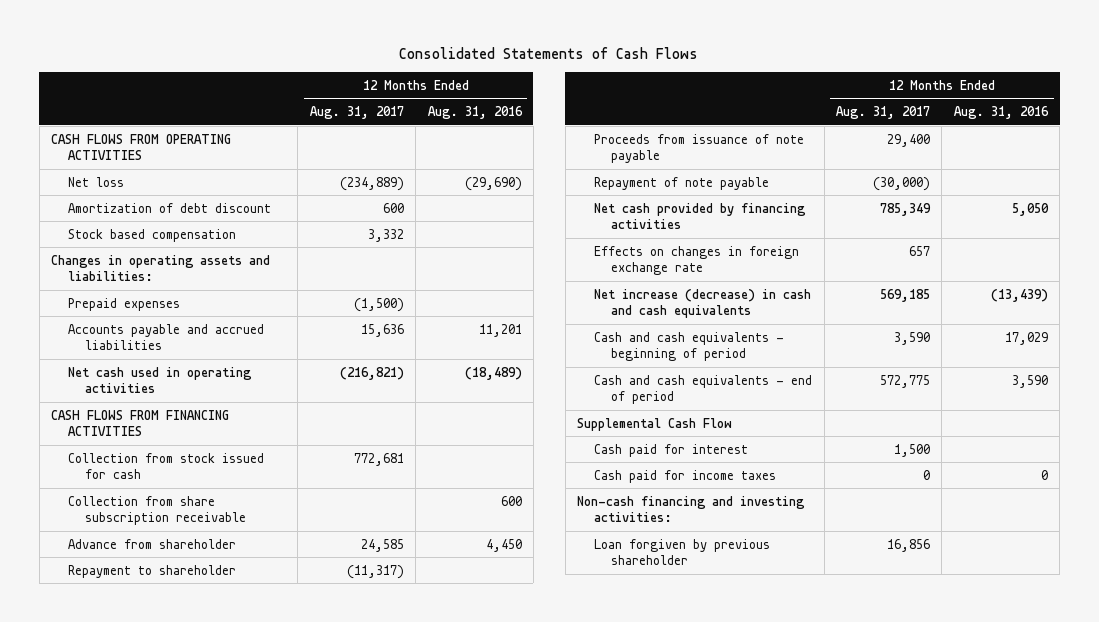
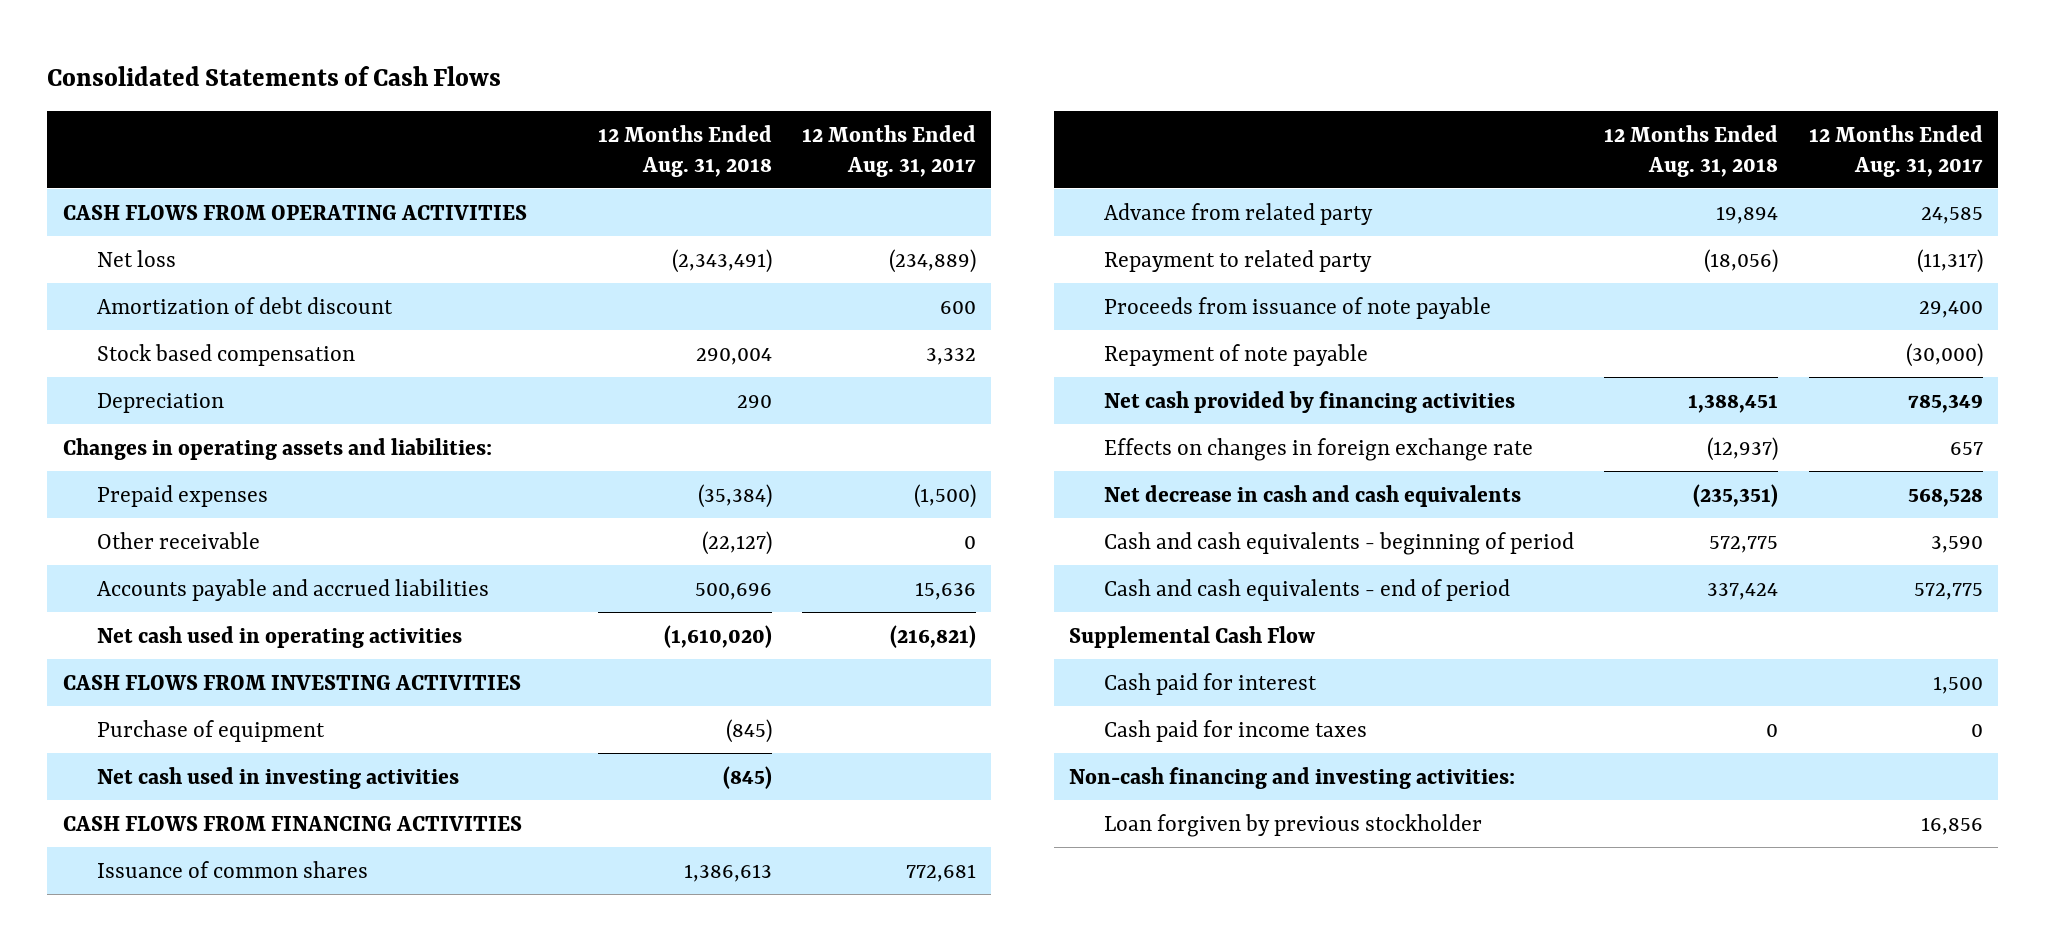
- | 12 Months Ended Aug. 31, 2017 | 12 Months Ended Aug. 31, 2016
+ | 12 Months Ended Aug. 31, 2018 | 12 Months Ended Aug. 31, 2017
+ Depreciation | 290 |
+ Other receivable | (22,127) | 0
+ CASH FLOWS FROM INVESTING ACTIVITIES
+ Purchase of equipment | (845) |
+ Net cash used in investing activities | (845) |
- Collection from stock issued for cash | 772,681 |
- Collection from share subscription receivable | | 600
- Advance from shareholder | 24,585 | 4,450
- Repayment to shareholder | (11,317) |
+ Issuance of common shares | 1,386,613 | 772,681
+ Advance from related party | 19,894 | 24,585
+ Repayment to related party | (18,056) | (11,317)
- Net increase (decrease) in cash and cash equivalents | 569,185 | (13,439)
+ Net decrease in cash and cash equivalents | (235,351) | 568,528
- Loan forgiven by previous shareholder | 16,856 |
+ Loan forgiven by previous stockholder | | 16,856

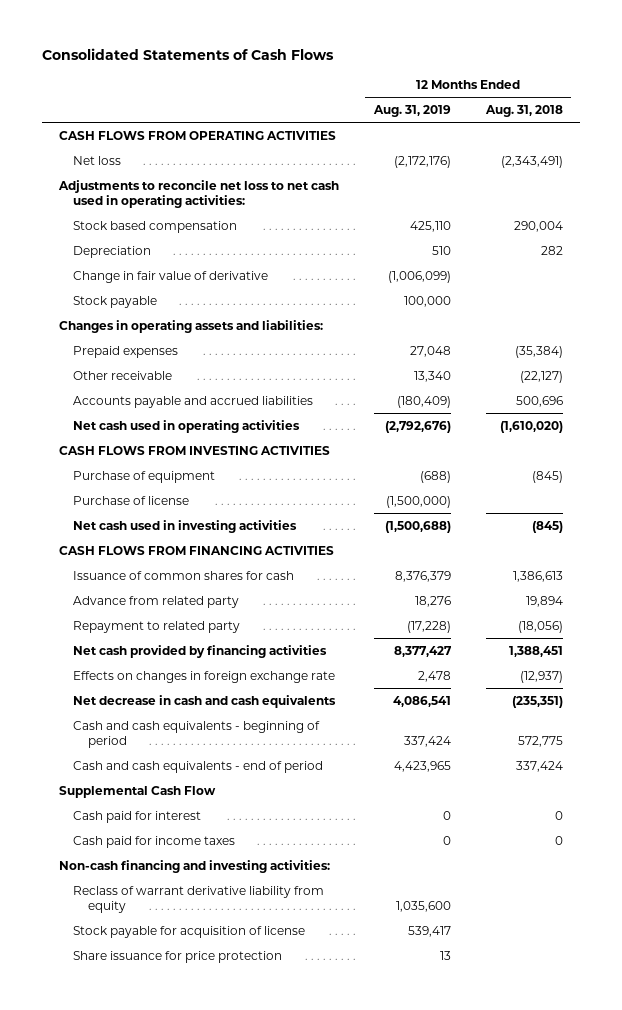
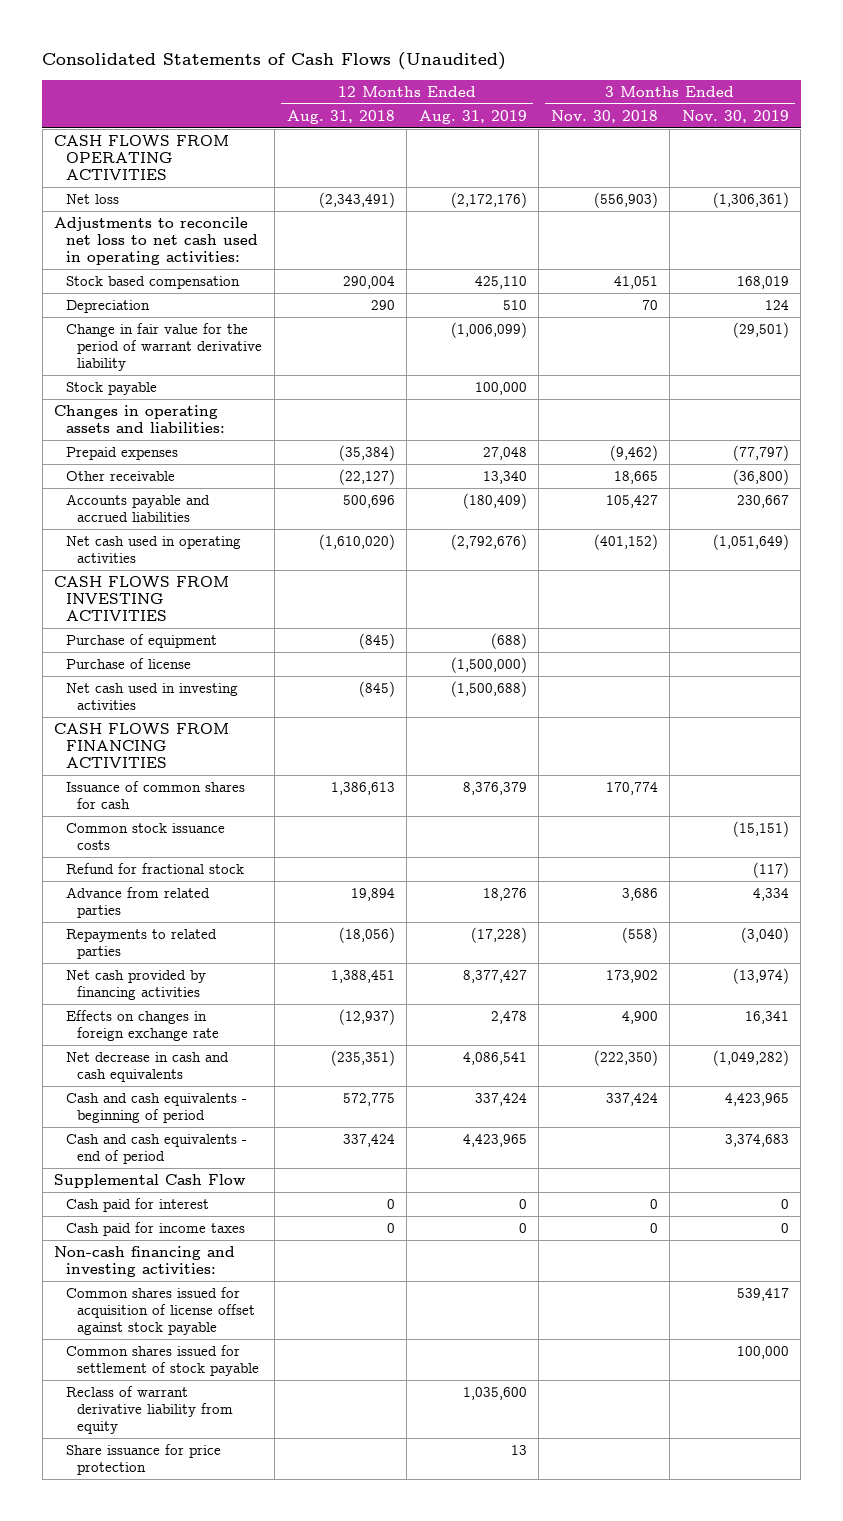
- Consolidated Statements of Cash Flows
+ Consolidated Statements of Cash Flows (Unaudited)
- | 12 Months Ended Aug. 31, 2019 | 12 Months Ended Aug. 31, 2018
+ | 12 Months Ended Aug. 31, 2018 | 12 Months Ended Aug. 31, 2019 | 3 Months Ended Nov. 30, 2018 | 3 Months Ended Nov. 30, 2019
- Depreciation | 510 | 282
- Change in fair value of derivative | (1,006,099) |
+ Depreciation | 290 | 510 | 70 | 124
+ Change in fair value for the period of warrant derivative liability | | (1,006,099) | | (29,501)
- Advance from related party | 18,276 | 19,894
- Repayment to related party | (17,228) | (18,056)
+ Common stock issuance costs | | | | (15,151)
+ Refund for fractional stock | | | | (117)
+ Advance from related parties | 19,894 | 18,276 | 3,686 | 4,334
+ Repayments to related parties | (18,056) | (17,228) | (558) | (3,040)
+ Common shares issued for acquisition of license offset against stock payable | | | | 539,417
+ Common shares issued for settlement of stock payable | | | | 100,000
- Stock payable for acquisition of license | 539,417 |

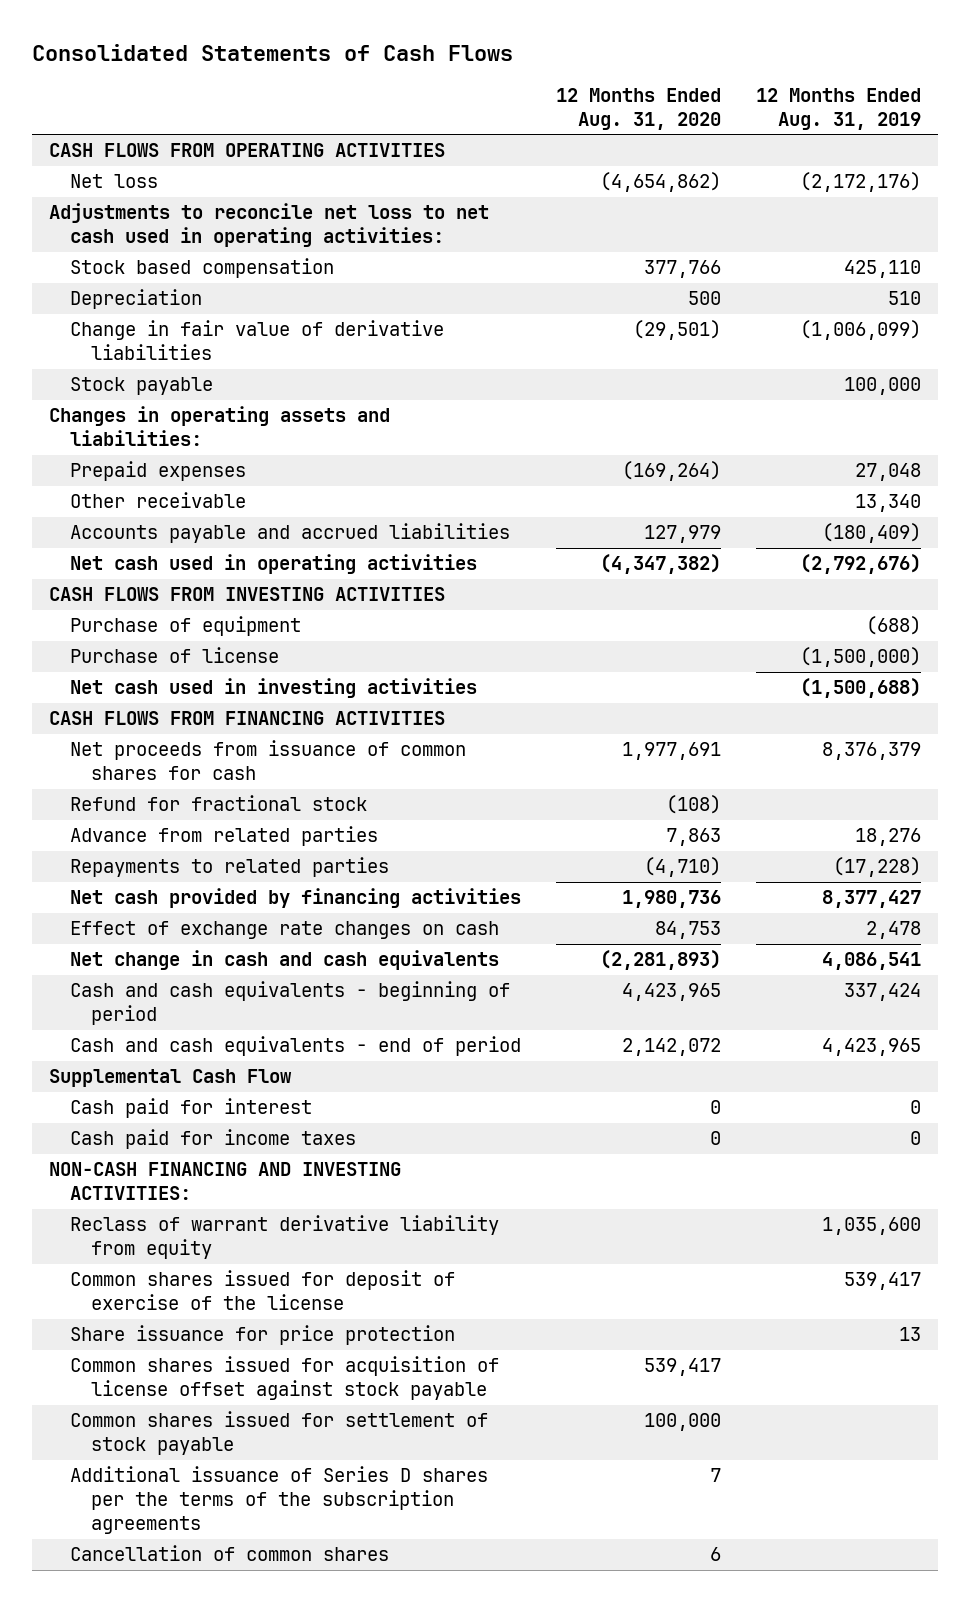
- Consolidated Statements of Cash Flows (Unaudited)
+ Consolidated Statements of Cash Flows
- | 12 Months Ended Aug. 31, 2018 | 12 Months Ended Aug. 31, 2019 | 3 Months Ended Nov. 30, 2018 | 3 Months Ended Nov. 30, 2019
+ | 12 Months Ended Aug. 31, 2020 | 12 Months Ended Aug. 31, 2019
- Change in fair value for the period of warrant derivative liability | | (1,006,099) | | (29,501)
+ Change in fair value of derivative liabilities | (29,501) | (1,006,099)
- Issuance of common shares for cash | 1,386,613 | 8,376,379 | 170,774 |
- Common stock issuance costs | | | | (15,151)
+ Net proceeds from issuance of common shares for cash | 1,977,691 | 8,376,379
- Effects on changes in foreign exchange rate | (12,937) | 2,478 | 4,900 | 16,341
- Net decrease in cash and cash equivalents | (235,351) | 4,086,541 | (222,350) | (1,049,282)
+ Effect of exchange rate changes on cash | 84,753 | 2,478
+ Net change in cash and cash equivalents | (2,281,893) | 4,086,541
- Non-cash financing and investing activities:
+ NON-CASH FINANCING AND INVESTING ACTIVITIES:
+ Common shares issued for deposit of exercise of the license | | 539,417
moved down: Common shares issued for acquisition of license offset against stock payable | 539,417 |
moved down: Common shares issued for settlement of stock payable | 100,000 |
+ Additional issuance of Series D shares per the terms of the subscription agreements | 7 |
+ Cancellation of common shares | 6 |

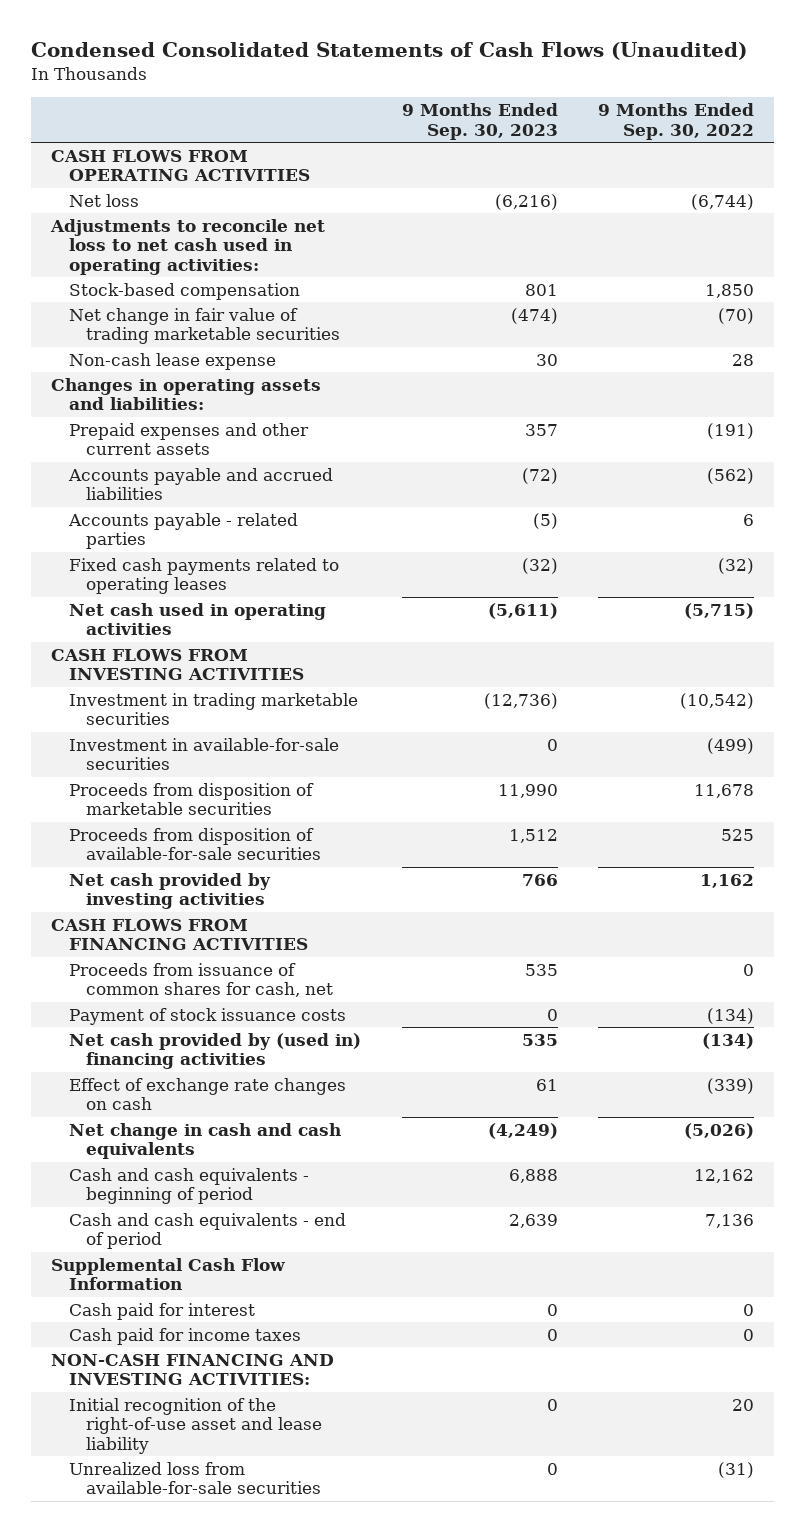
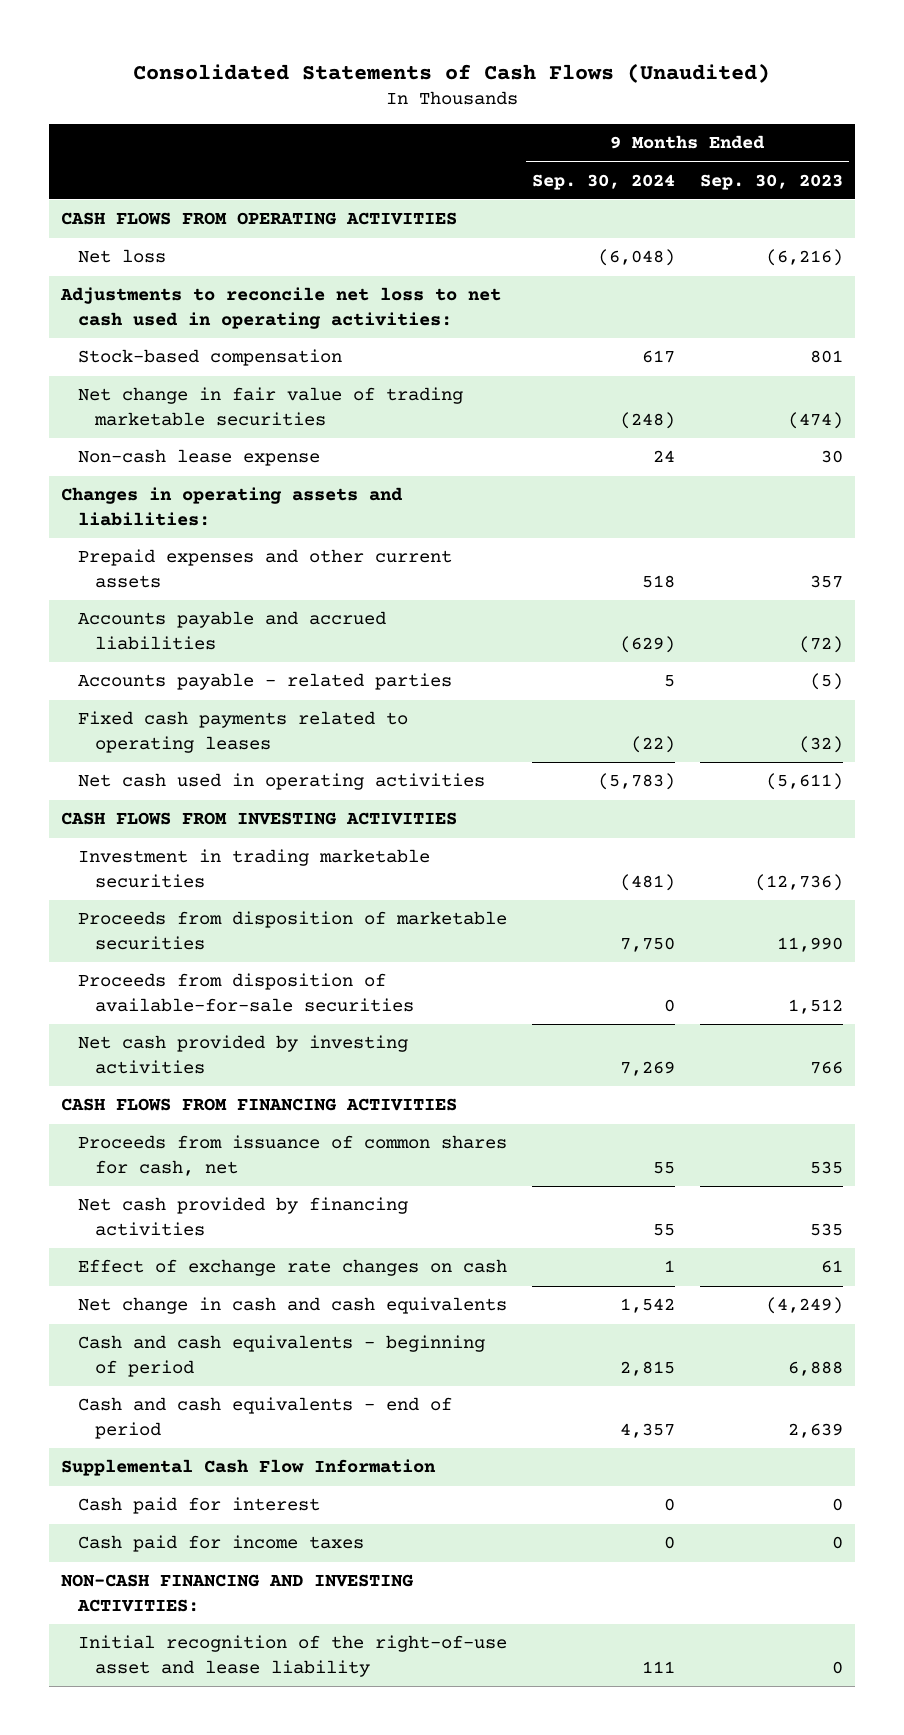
- Condensed Consolidated Statements of Cash Flows (Unaudited)
+ Consolidated Statements of Cash Flows (Unaudited)
- | 9 Months Ended Sep. 30, 2023 | 9 Months Ended Sep. 30, 2022
+ | 9 Months Ended Sep. 30, 2024 | 9 Months Ended Sep. 30, 2023
- Investment in available-for-sale securities | 0 | (499)
- Payment of stock issuance costs | 0 | (134)
- Net cash provided by (used in) financing activities | 535 | (134)
+ Net cash provided by financing activities | 55 | 535
- Unrealized loss from available-for-sale securities | 0 | (31)

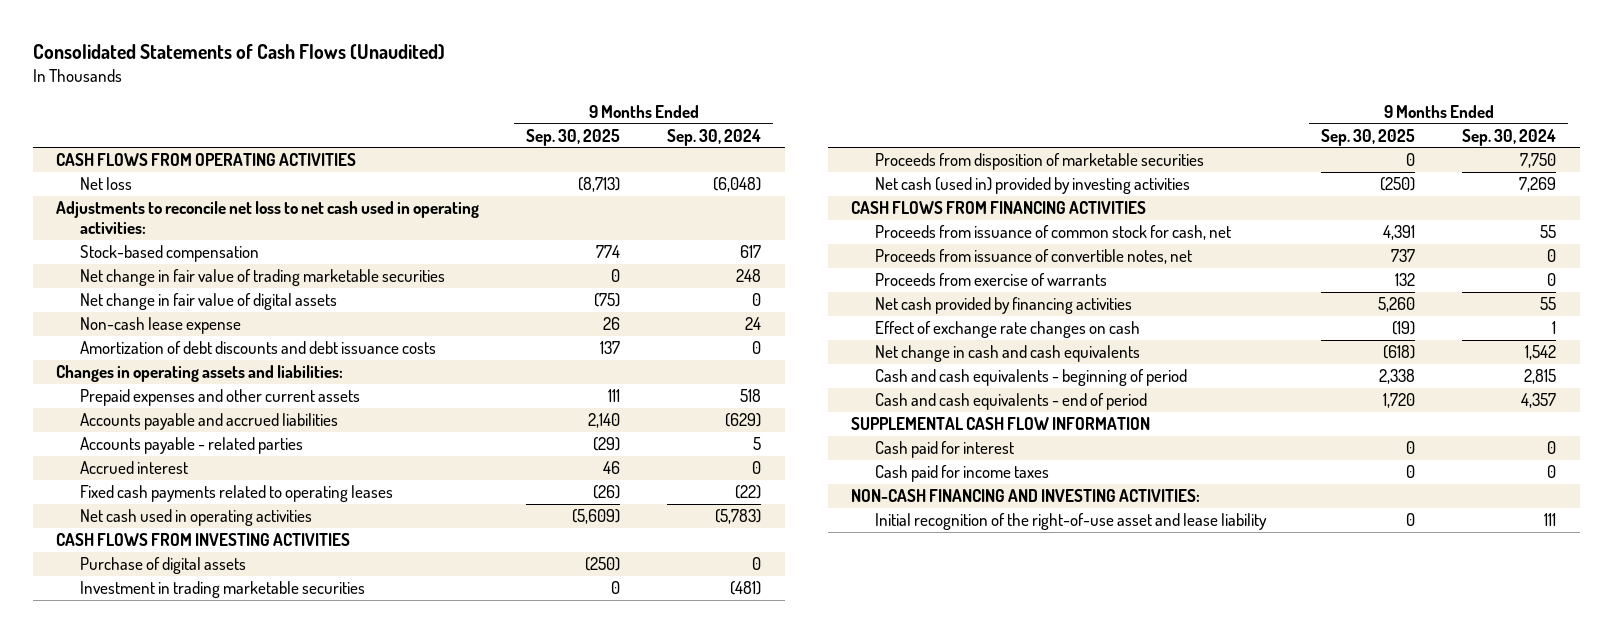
- | 9 Months Ended Sep. 30, 2024 | 9 Months Ended Sep. 30, 2023
+ | 9 Months Ended Sep. 30, 2025 | 9 Months Ended Sep. 30, 2024
- Net change in fair value of trading marketable securities | (248) | (474)
+ Net change in fair value of trading marketable securities | 0 | 248
+ Net change in fair value of digital assets | (75) | 0
+ Amortization of debt discounts and debt issuance costs | 137 | 0
+ Accrued interest | 46 | 0
+ Purchase of digital assets | (250) | 0
- Proceeds from disposition of available-for-sale securities | 0 | 1,512
- Net cash provided by investing activities | 7,269 | 766
+ Net cash (used in) provided by investing activities | (250) | 7,269
- Proceeds from issuance of common shares for cash, net | 55 | 535
+ Proceeds from issuance of common stock for cash, net | 4,391 | 55
+ Proceeds from issuance of convertible notes, net | 737 | 0
+ Proceeds from exercise of warrants | 132 | 0
- Supplemental Cash Flow Information
+ SUPPLEMENTAL CASH FLOW INFORMATION

